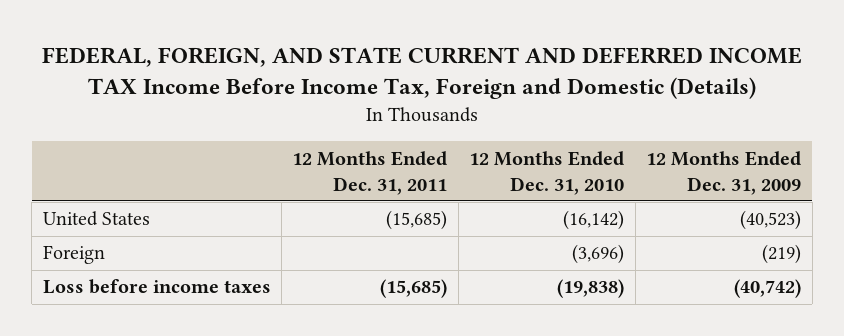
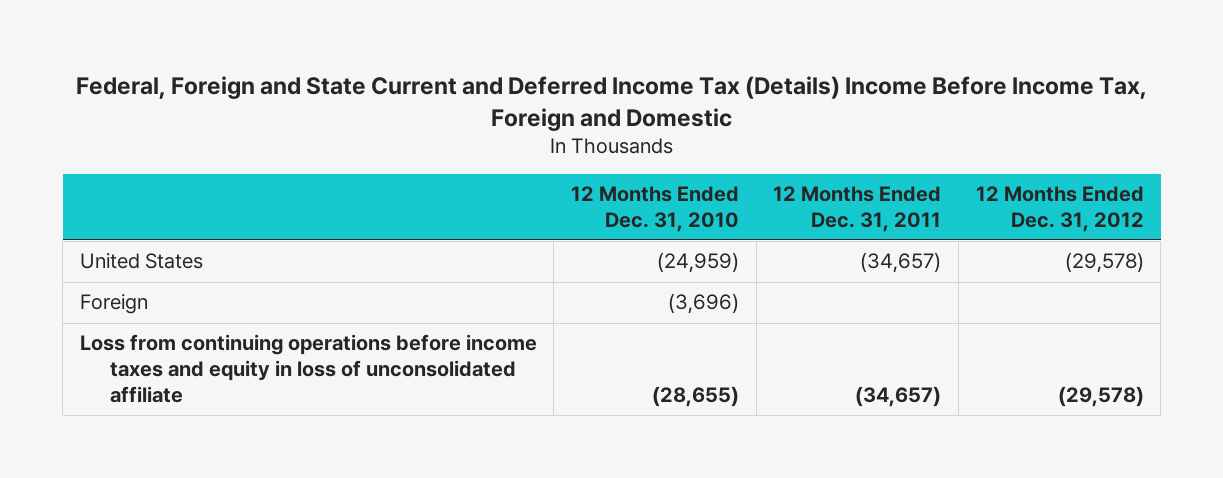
- FEDERAL, FOREIGN, AND STATE CURRENT AND DEFERRED INCOME TAX Income Before Income Tax, Foreign and Domestic (Details)
+ Federal, Foreign and State Current and Deferred Income Tax (Details) Income Before Income Tax, Foreign and Domestic
- | 12 Months Ended Dec. 31, 2011 | 12 Months Ended Dec. 31, 2010 | 12 Months Ended Dec. 31, 2009
+ | 12 Months Ended Dec. 31, 2010 | 12 Months Ended Dec. 31, 2011 | 12 Months Ended Dec. 31, 2012
- United States | (15,685) | (16,142) | (40,523)
+ United States | (24,959) | (34,657) | (29,578)
- Loss before income taxes | (15,685) | (19,838) | (40,742)
+ Loss from continuing operations before income taxes and equity in loss of unconsolidated affiliate | (28,655) | (34,657) | (29,578)

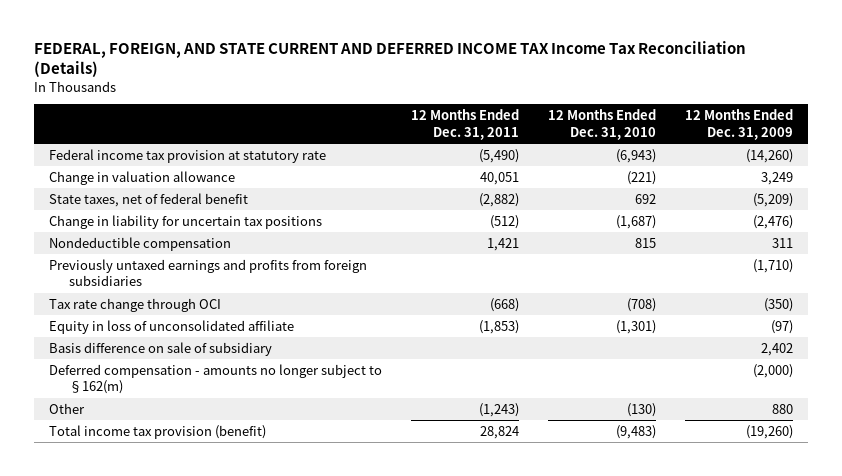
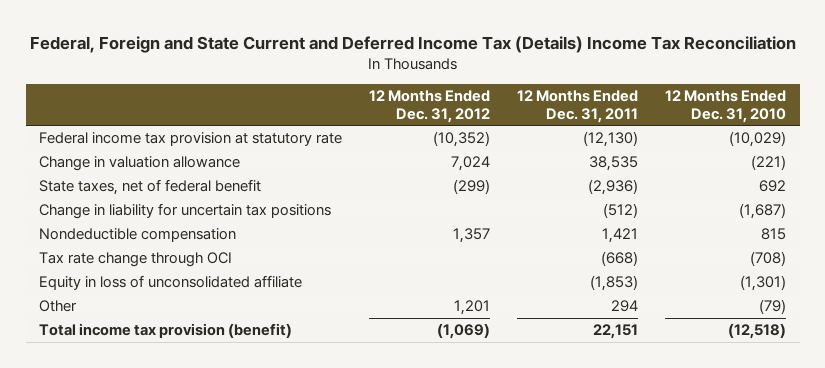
- FEDERAL, FOREIGN, AND STATE CURRENT AND DEFERRED INCOME TAX Income Tax Reconciliation (Details)
+ Federal, Foreign and State Current and Deferred Income Tax (Details) Income Tax Reconciliation
- | 12 Months Ended Dec. 31, 2011 | 12 Months Ended Dec. 31, 2010 | 12 Months Ended Dec. 31, 2009
+ | 12 Months Ended Dec. 31, 2012 | 12 Months Ended Dec. 31, 2011 | 12 Months Ended Dec. 31, 2010
- Federal income tax provision at statutory rate | (5,490) | (6,943) | (14,260)
- Change in valuation allowance | 40,051 | (221) | 3,249
- State taxes, net of federal benefit | (2,882) | 692 | (5,209)
+ Federal income tax provision at statutory rate | (10,352) | (12,130) | (10,029)
+ Change in valuation allowance | 7,024 | 38,535 | (221)
+ State taxes, net of federal benefit | (299) | (2,936) | 692
- Previously untaxed earnings and profits from foreign subsidiaries | | | (1,710)
- Basis difference on sale of subsidiary | | | 2,402
- Deferred compensation - amounts no longer subject to §162(m) | | | (2,000)
- Other | (1,243) | (130) | 880
- Total income tax provision (benefit) | 28,824 | (9,483) | (19,260)
+ Other | 1,201 | 294 | (79)
+ Total income tax provision (benefit) | (1,069) | 22,151 | (12,518)

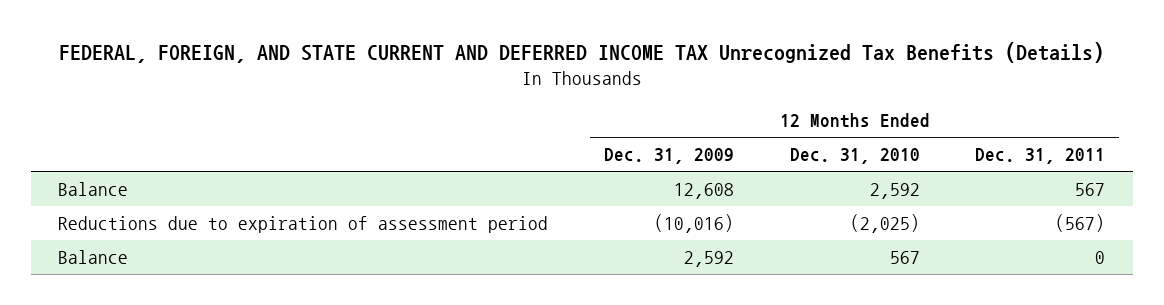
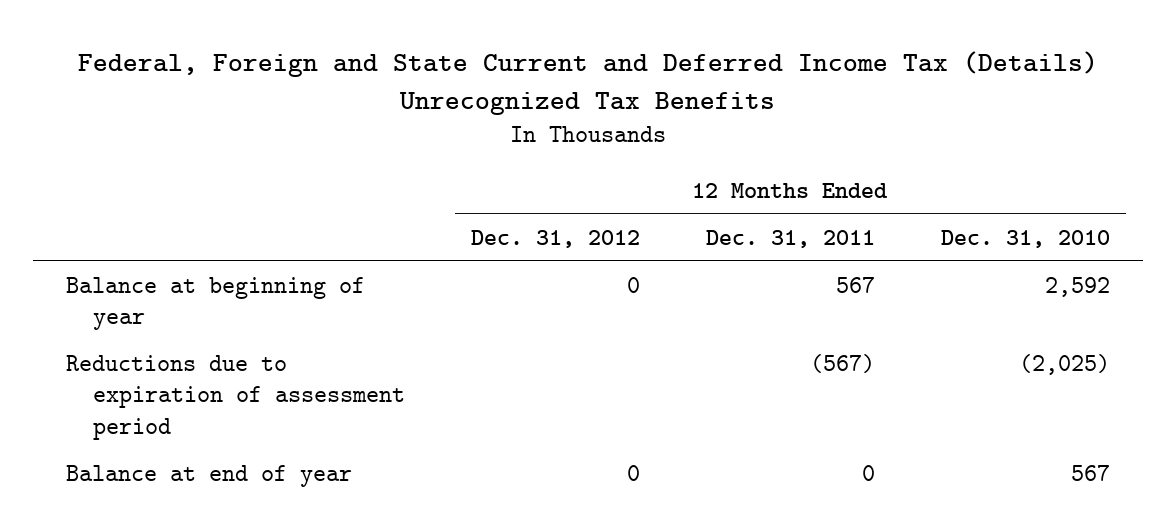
- FEDERAL, FOREIGN, AND STATE CURRENT AND DEFERRED INCOME TAX Unrecognized Tax Benefits (Details)
+ Federal, Foreign and State Current and Deferred Income Tax (Details) Unrecognized Tax Benefits
- | 12 Months Ended Dec. 31, 2009 | 12 Months Ended Dec. 31, 2010 | 12 Months Ended Dec. 31, 2011
+ | 12 Months Ended Dec. 31, 2012 | 12 Months Ended Dec. 31, 2011 | 12 Months Ended Dec. 31, 2010
- Balance | 12,608 | 2,592 | 567
+ Balance at beginning of year | 0 | 567 | 2,592
- Balance | 2,592 | 567 | 0
+ Balance at end of year | 0 | 0 | 567

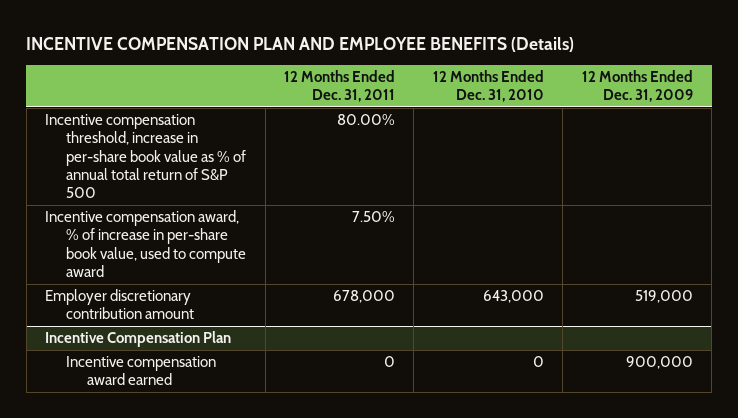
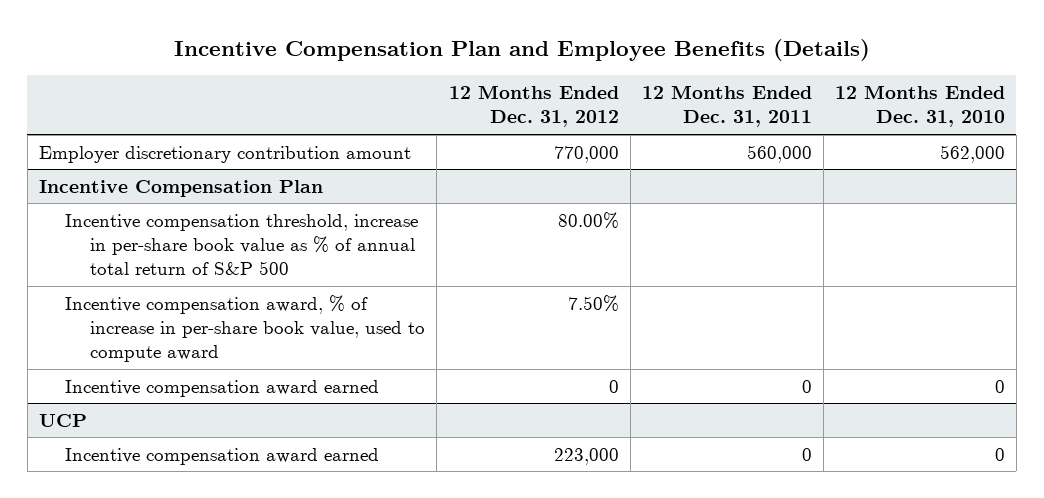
- INCENTIVE COMPENSATION PLAN AND EMPLOYEE BENEFITS (Details)
+ Incentive Compensation Plan and Employee Benefits (Details)
- | 12 Months Ended Dec. 31, 2011 | 12 Months Ended Dec. 31, 2010 | 12 Months Ended Dec. 31, 2009
+ | 12 Months Ended Dec. 31, 2012 | 12 Months Ended Dec. 31, 2011 | 12 Months Ended Dec. 31, 2010
- Incentive compensation threshold, increase in per-share book value as % of annual total return of S&P 500 | 80.00% | |
- Incentive compensation award, % of increase in per-share book value, used to compute award | 7.50% | |
- Employer discretionary contribution amount | 678,000 | 643,000 | 519,000
+ Employer discretionary contribution amount | 770,000 | 560,000 | 562,000
@ Incentive Compensation Plan
+ Incentive compensation threshold, increase in per-share book value as % of annual total return of S&P 500 | 80.00% | |
+ Incentive compensation award, % of increase in per-share book value, used to compute award | 7.50% | |
+ UCP
+ Incentive compensation award earned | 223,000 | 0 | 0

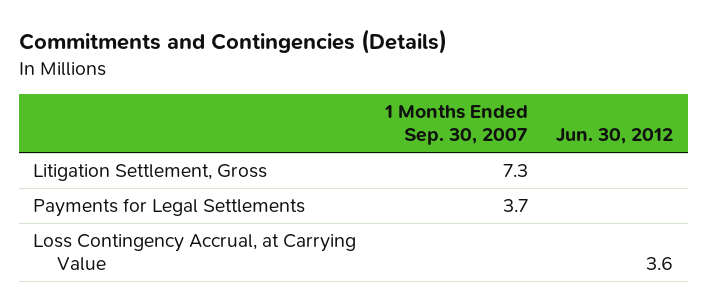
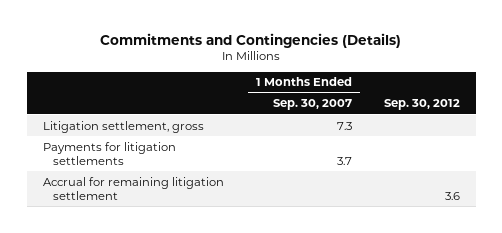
- | 1 Months Ended Sep. 30, 2007 | Jun. 30, 2012
+ | 1 Months Ended Sep. 30, 2007 | Sep. 30, 2012
- Litigation Settlement, Gross | 7.3 |
- Payments for Legal Settlements | 3.7 |
- Loss Contingency Accrual, at Carrying Value | | 3.6
+ Litigation settlement, gross | 7.3 |
+ Payments for litigation settlements | 3.7 |
+ Accrual for remaining litigation settlement | | 3.6

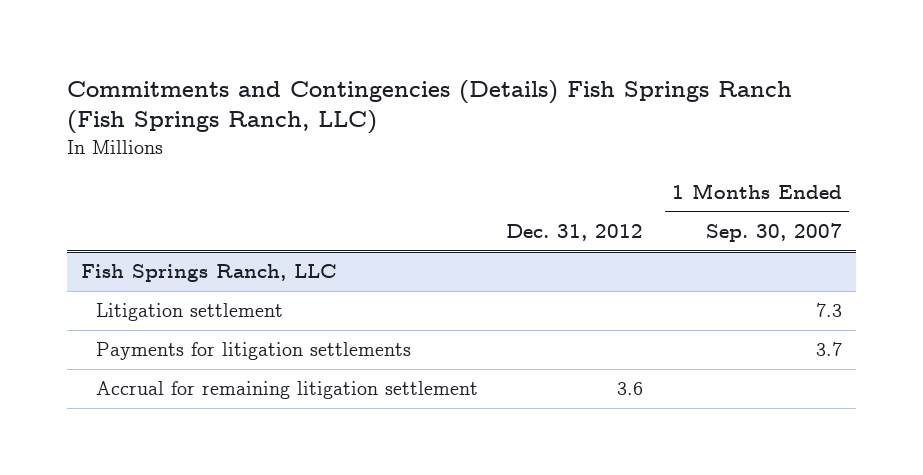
- Commitments and Contingencies (Details)
+ Commitments and Contingencies (Details) Fish Springs Ranch (Fish Springs Ranch, LLC)
- | 1 Months Ended Sep. 30, 2007 | Sep. 30, 2012
+ | Dec. 31, 2012 | 1 Months Ended Sep. 30, 2007
- Litigation settlement, gross | 7.3 |
+ Fish Springs Ranch, LLC
+ Litigation settlement | | 7.3

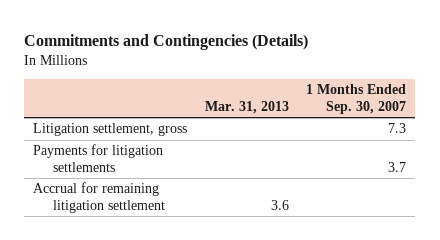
- Commitments and Contingencies (Details) Fish Springs Ranch (Fish Springs Ranch, LLC)
+ Commitments and Contingencies (Details)
- | Dec. 31, 2012 | 1 Months Ended Sep. 30, 2007
+ | Mar. 31, 2013 | 1 Months Ended Sep. 30, 2007
- Fish Springs Ranch, LLC
- Litigation settlement | | 7.3
+ Litigation settlement, gross | | 7.3

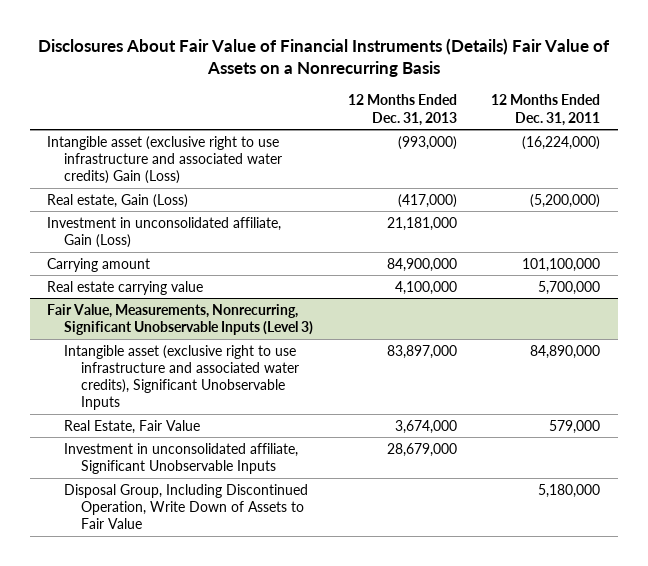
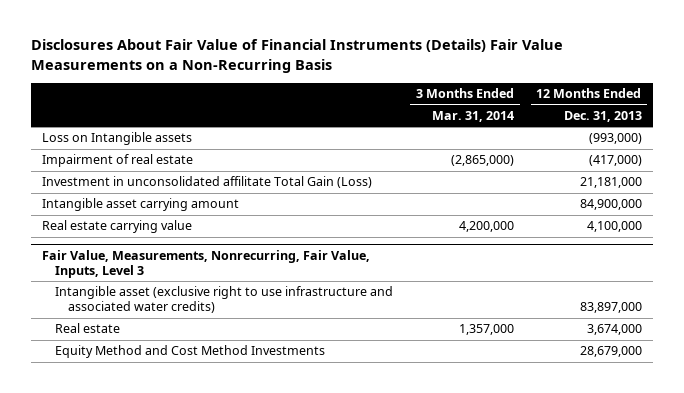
- Disclosures About Fair Value of Financial Instruments (Details) Fair Value of Assets on a Nonrecurring Basis
+ Disclosures About Fair Value of Financial Instruments (Details) Fair Value Measurements on a Non-Recurring Basis
- | 12 Months Ended Dec. 31, 2013 | 12 Months Ended Dec. 31, 2011
+ | 3 Months Ended Mar. 31, 2014 | 12 Months Ended Dec. 31, 2013
- Intangible asset (exclusive right to use infrastructure and associated water credits) Gain (Loss) | (993,000) | (16,224,000)
- Real estate, Gain (Loss) | (417,000) | (5,200,000)
- Investment in unconsolidated affiliate, Gain (Loss) | 21,181,000 |
- Carrying amount | 84,900,000 | 101,100,000
+ Loss on Intangible assets | | (993,000)
+ Impairment of real estate | (2,865,000) | (417,000)
+ Investment in unconsolidated affilitate Total Gain (Loss) | | 21,181,000
+ Intangible asset carrying amount | | 84,900,000
- Fair Value, Measurements, Nonrecurring, Significant Unobservable Inputs (Level 3)
- Intangible asset (exclusive right to use infrastructure and associated water credits), Significant Unobservable Inputs | 83,897,000 | 84,890,000
- Real Estate, Fair Value | 3,674,000 | 579,000
- Investment in unconsolidated affiliate, Significant Unobservable Inputs | 28,679,000 |
- Disposal Group, Including Discontinued Operation, Write Down of Assets to Fair Value | | 5,180,000
+ Fair Value, Measurements, Nonrecurring, Fair Value, Inputs, Level 3
+ Intangible asset (exclusive right to use infrastructure and associated water credits) | | 83,897,000
+ Real estate | 1,357,000 | 3,674,000
+ Equity Method and Cost Method Investments | | 28,679,000

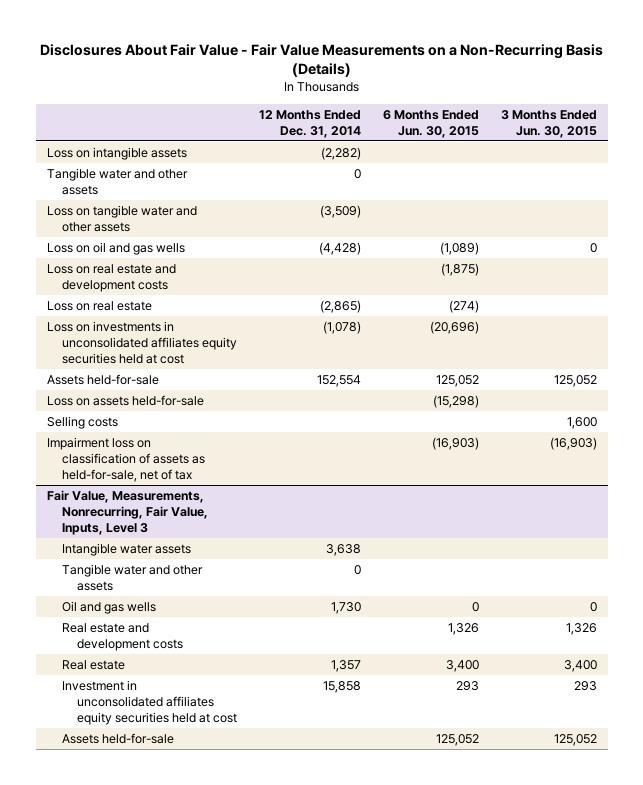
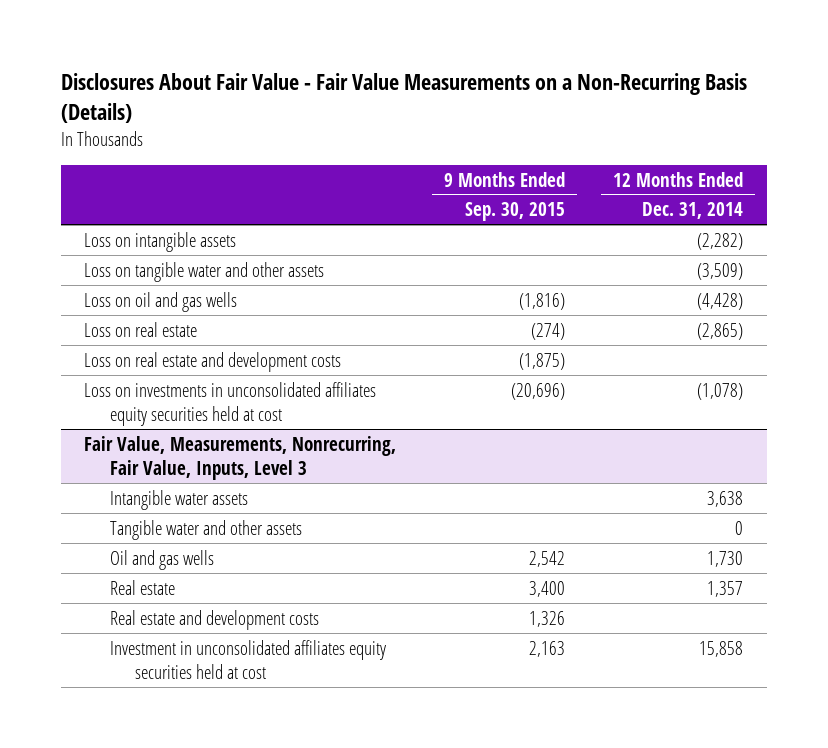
- | 12 Months Ended Dec. 31, 2014 | 6 Months Ended Jun. 30, 2015 | 3 Months Ended Jun. 30, 2015
+ | 9 Months Ended Sep. 30, 2015 | 12 Months Ended Dec. 31, 2014
- Tangible water and other assets | 0 | |
moved down: Loss on real estate and development costs | (1,875) |
- Assets held-for-sale | 152,554 | 125,052 | 125,052
- Loss on assets held-for-sale | | (15,298) |
- Selling costs | | | 1,600
- Impairment loss on classification of assets as held-for-sale, net of tax | | (16,903) | (16,903)
@ Fair Value, Measurements, Nonrecurring, Fair Value, Inputs, Level 3
moved down: Real estate and development costs | 1,326 |
- Assets held-for-sale | | 125,052 | 125,052

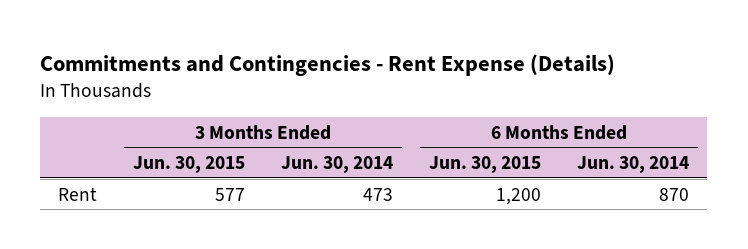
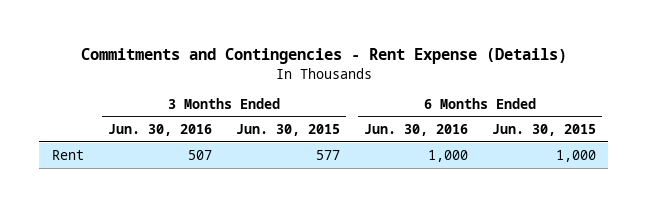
- | 3 Months Ended Jun. 30, 2015 | 3 Months Ended Jun. 30, 2014 | 6 Months Ended Jun. 30, 2015 | 6 Months Ended Jun. 30, 2014
+ | 3 Months Ended Jun. 30, 2016 | 3 Months Ended Jun. 30, 2015 | 6 Months Ended Jun. 30, 2016 | 6 Months Ended Jun. 30, 2015
- Rent | 577 | 473 | 1,200 | 870
+ Rent | 507 | 577 | 1,000 | 1,000

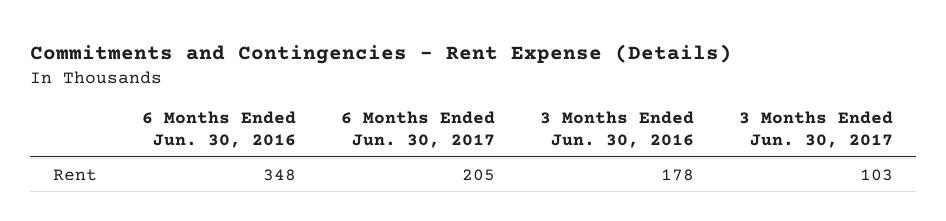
- | 3 Months Ended Jun. 30, 2016 | 3 Months Ended Jun. 30, 2015 | 6 Months Ended Jun. 30, 2016 | 6 Months Ended Jun. 30, 2015
+ | 6 Months Ended Jun. 30, 2016 | 6 Months Ended Jun. 30, 2017 | 3 Months Ended Jun. 30, 2016 | 3 Months Ended Jun. 30, 2017
- Rent | 507 | 577 | 1,000 | 1,000
+ Rent | 348 | 205 | 178 | 103

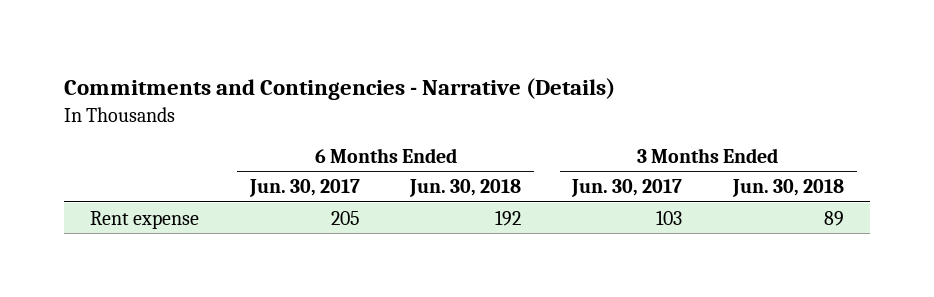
- Commitments and Contingencies - Rent Expense (Details)
+ Commitments and Contingencies - Narrative (Details)
- | 6 Months Ended Jun. 30, 2016 | 6 Months Ended Jun. 30, 2017 | 3 Months Ended Jun. 30, 2016 | 3 Months Ended Jun. 30, 2017
+ | 6 Months Ended Jun. 30, 2017 | 6 Months Ended Jun. 30, 2018 | 3 Months Ended Jun. 30, 2017 | 3 Months Ended Jun. 30, 2018
- Rent | 348 | 205 | 178 | 103
+ Rent expense | 205 | 192 | 103 | 89

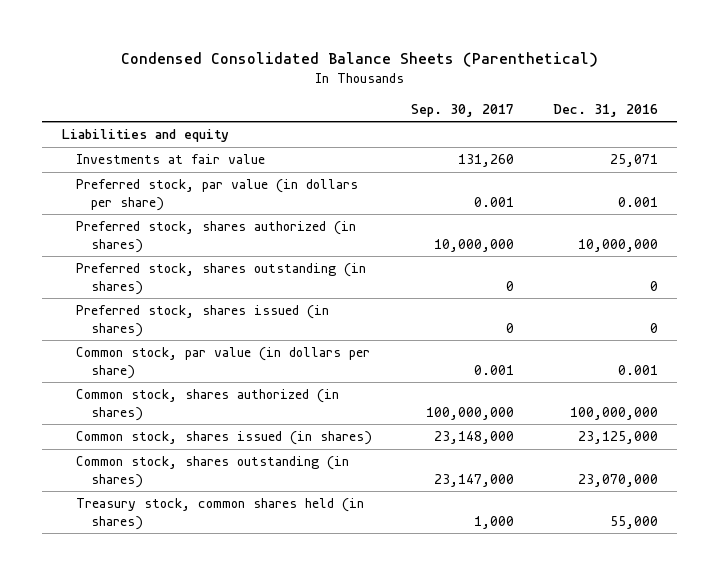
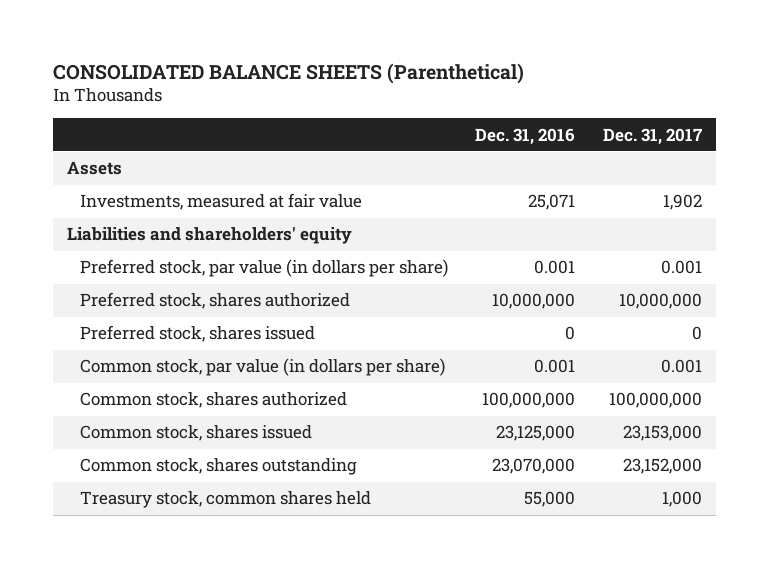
- Condensed Consolidated Balance Sheets (Parenthetical)
+ CONSOLIDATED BALANCE SHEETS (Parenthetical)
- | Sep. 30, 2017 | Dec. 31, 2016
+ | Dec. 31, 2016 | Dec. 31, 2017
- Liabilities and equity
- Investments at fair value | 131,260 | 25,071
+ Assets
+ Investments, measured at fair value | 25,071 | 1,902
+ Liabilities and shareholders' equity
- Preferred stock, shares authorized (in shares) | 10,000,000 | 10,000,000
- Preferred stock, shares outstanding (in shares) | 0 | 0
- Preferred stock, shares issued (in shares) | 0 | 0
+ Preferred stock, shares authorized | 10,000,000 | 10,000,000
+ Preferred stock, shares issued | 0 | 0
- Common stock, shares authorized (in shares) | 100,000,000 | 100,000,000
- Common stock, shares issued (in shares) | 23,148,000 | 23,125,000
- Common stock, shares outstanding (in shares) | 23,147,000 | 23,070,000
- Treasury stock, common shares held (in shares) | 1,000 | 55,000
+ Common stock, shares authorized | 100,000,000 | 100,000,000
+ Common stock, shares issued | 23,125,000 | 23,153,000
+ Common stock, shares outstanding | 23,070,000 | 23,152,000
+ Treasury stock, common shares held | 55,000 | 1,000

